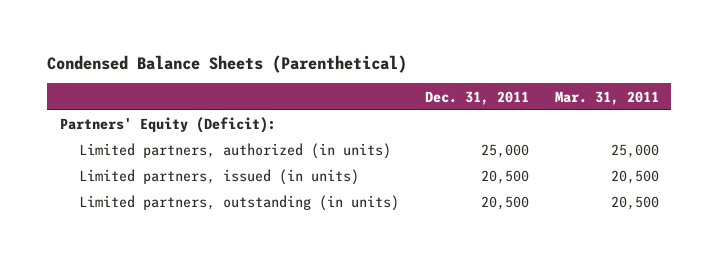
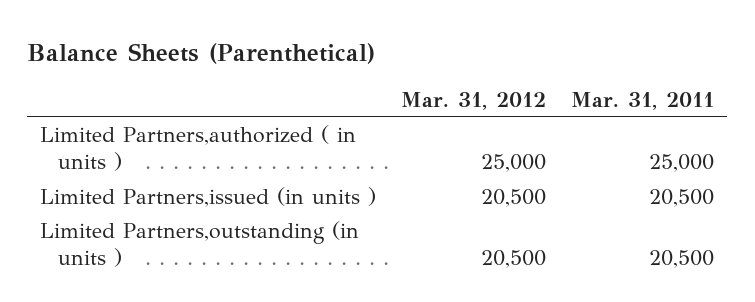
- Condensed Balance Sheets (Parenthetical)
+ Balance Sheets (Parenthetical)
- | Dec. 31, 2011 | Mar. 31, 2011
+ | Mar. 31, 2012 | Mar. 31, 2011
- Partners' Equity (Deficit):
- Limited partners, authorized (in units) | 25,000 | 25,000
- Limited partners, issued (in units) | 20,500 | 20,500
- Limited partners, outstanding (in units) | 20,500 | 20,500
+ Limited Partners,authorized ( in units ) | 25,000 | 25,000
+ Limited Partners,issued (in units ) | 20,500 | 20,500
+ Limited Partners,outstanding (in units ) | 20,500 | 20,500

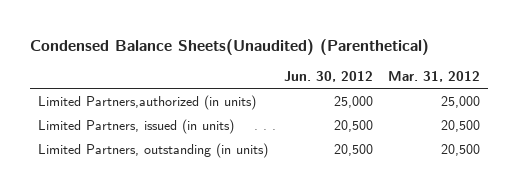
- Balance Sheets (Parenthetical)
+ Condensed Balance Sheets(Unaudited) (Parenthetical)
- | Mar. 31, 2012 | Mar. 31, 2011
+ | Jun. 30, 2012 | Mar. 31, 2012
- Limited Partners,authorized ( in units ) | 25,000 | 25,000
- Limited Partners,issued (in units ) | 20,500 | 20,500
- Limited Partners,outstanding (in units ) | 20,500 | 20,500
+ Limited Partners,authorized (in units) | 25,000 | 25,000
+ Limited Partners, issued (in units) | 20,500 | 20,500
+ Limited Partners, outstanding (in units) | 20,500 | 20,500

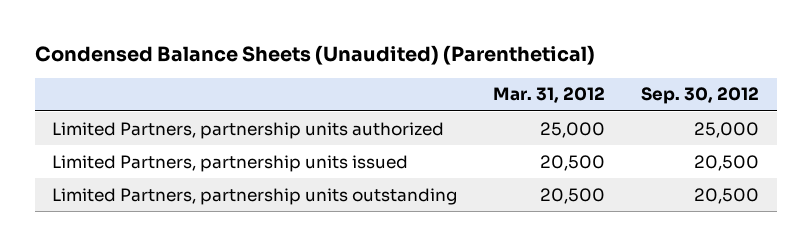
- Condensed Balance Sheets(Unaudited) (Parenthetical)
+ Condensed Balance Sheets (Unaudited) (Parenthetical)
- | Jun. 30, 2012 | Mar. 31, 2012
+ | Mar. 31, 2012 | Sep. 30, 2012
- Limited Partners,authorized (in units) | 25,000 | 25,000
- Limited Partners, issued (in units) | 20,500 | 20,500
- Limited Partners, outstanding (in units) | 20,500 | 20,500
+ Limited Partners, partnership units authorized | 25,000 | 25,000
+ Limited Partners, partnership units issued | 20,500 | 20,500
+ Limited Partners, partnership units outstanding | 20,500 | 20,500

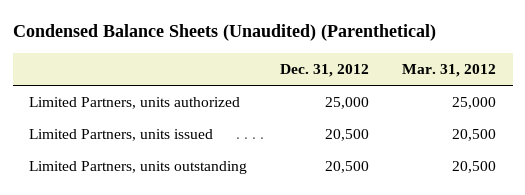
- | Mar. 31, 2012 | Sep. 30, 2012
+ | Dec. 31, 2012 | Mar. 31, 2012
- Limited Partners, partnership units authorized | 25,000 | 25,000
- Limited Partners, partnership units issued | 20,500 | 20,500
- Limited Partners, partnership units outstanding | 20,500 | 20,500
+ Limited Partners, units authorized | 25,000 | 25,000
+ Limited Partners, units issued | 20,500 | 20,500
+ Limited Partners, units outstanding | 20,500 | 20,500

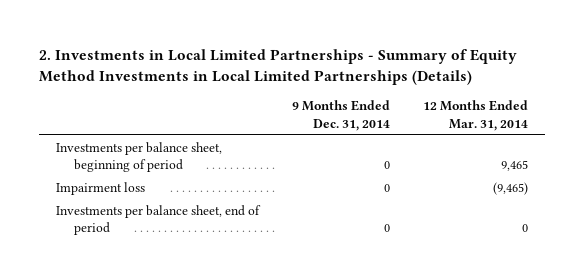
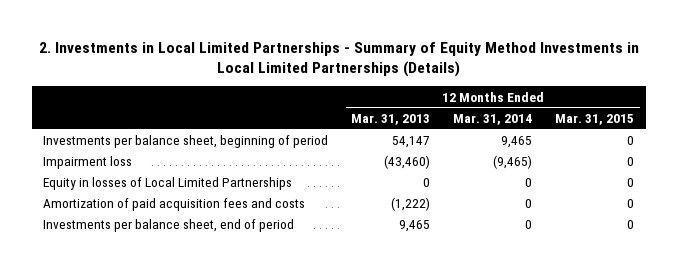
- | 9 Months Ended Dec. 31, 2014 | 12 Months Ended Mar. 31, 2014
+ | 12 Months Ended Mar. 31, 2013 | 12 Months Ended Mar. 31, 2014 | 12 Months Ended Mar. 31, 2015
+ Equity in losses of Local Limited Partnerships | 0 | 0 | 0
+ Amortization of paid acquisition fees and costs | (1,222) | 0 | 0

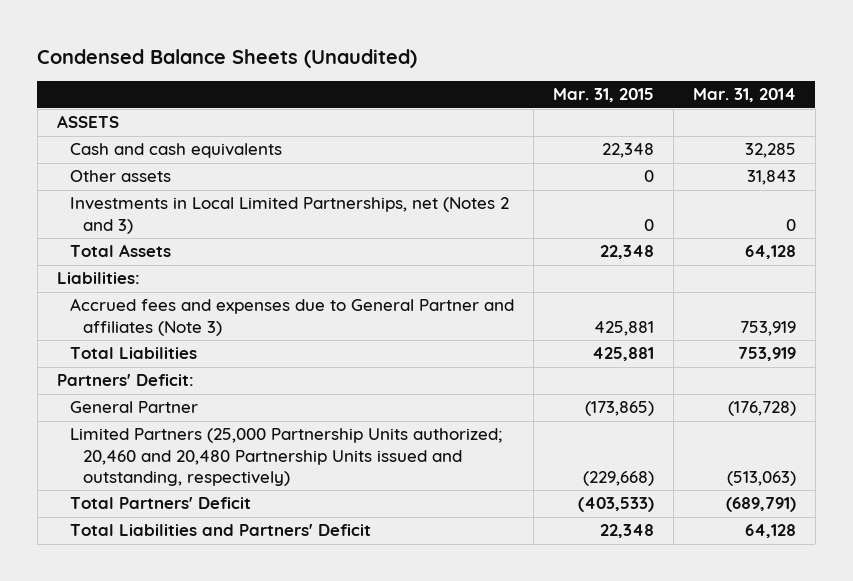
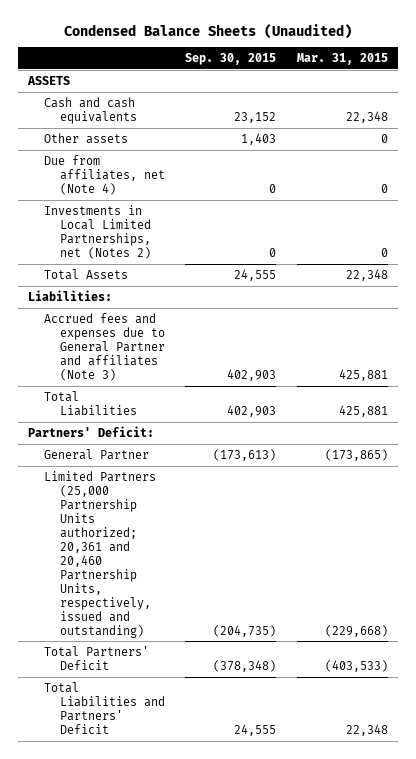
- | Mar. 31, 2015 | Mar. 31, 2014
+ | Sep. 30, 2015 | Mar. 31, 2015
- Investments in Local Limited Partnerships, net (Notes 2 and 3) | 0 | 0
+ Due from affiliates, net (Note 4) | 0 | 0
+ Investments in Local Limited Partnerships, net (Notes 2) | 0 | 0
- Limited Partners (25,000 Partnership Units authorized; 20,460 and 20,480 Partnership Units issued and outstanding, respectively) | (229,668) | (513,063)
+ Limited Partners (25,000 Partnership Units authorized; 20,361 and 20,460 Partnership Units, respectively, issued and outstanding) | (204,735) | (229,668)

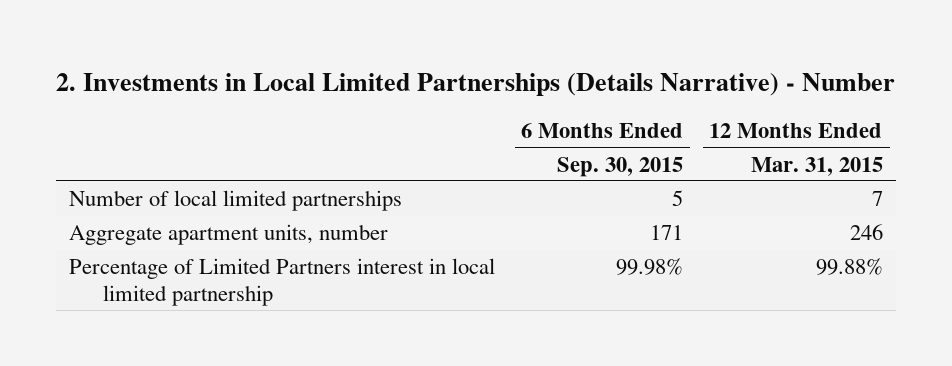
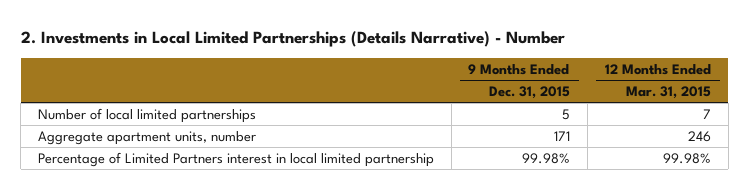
- | 6 Months Ended Sep. 30, 2015 | 12 Months Ended Mar. 31, 2015
+ | 9 Months Ended Dec. 31, 2015 | 12 Months Ended Mar. 31, 2015
- Percentage of Limited Partners interest in local limited partnership | 99.98% | 99.88%
+ Percentage of Limited Partners interest in local limited partnership | 99.98% | 99.98%

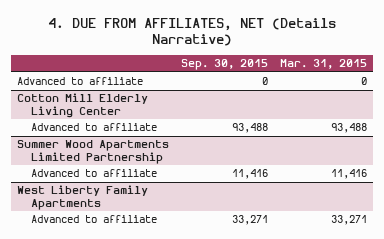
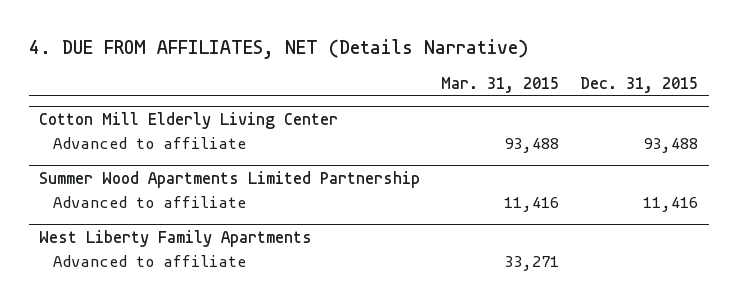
- | Sep. 30, 2015 | Mar. 31, 2015
+ | Mar. 31, 2015 | Dec. 31, 2015
- Advanced to affiliate | 0 | 0

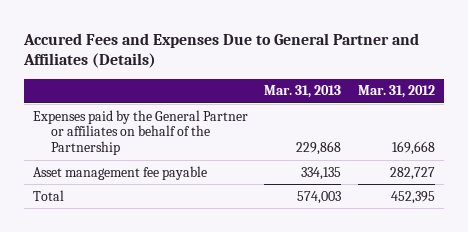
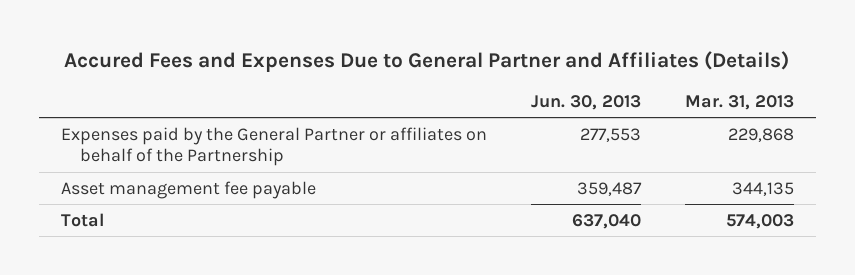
- | Mar. 31, 2013 | Mar. 31, 2012
+ | Jun. 30, 2013 | Mar. 31, 2013
- Asset management fee payable | 334,135 | 282,727
+ Asset management fee payable | 359,487 | 344,135

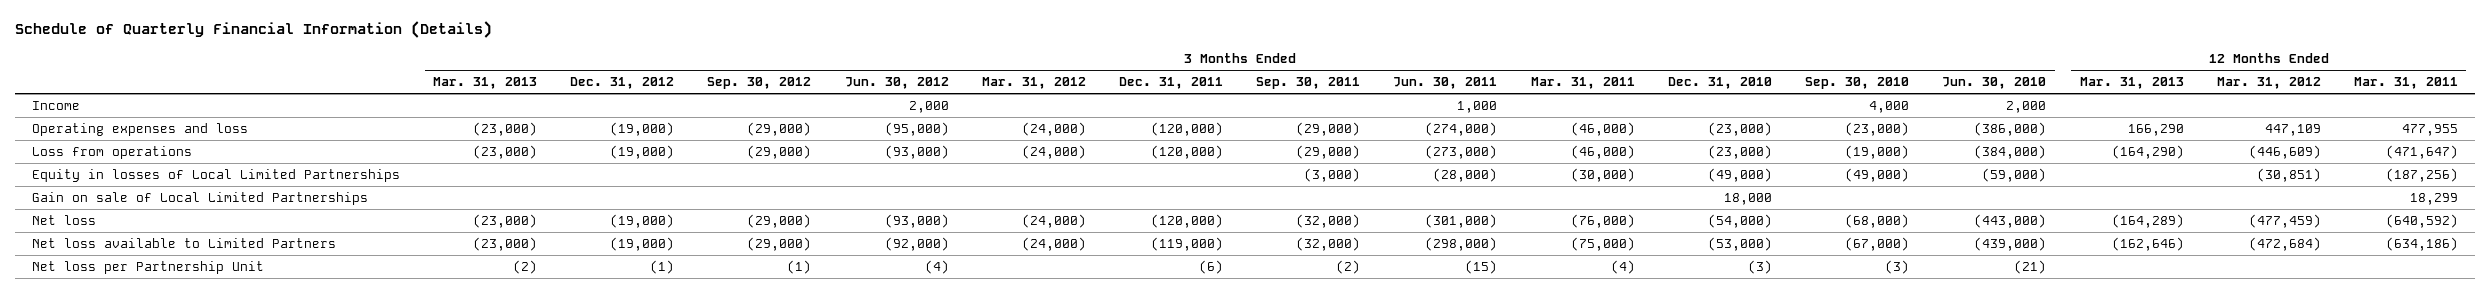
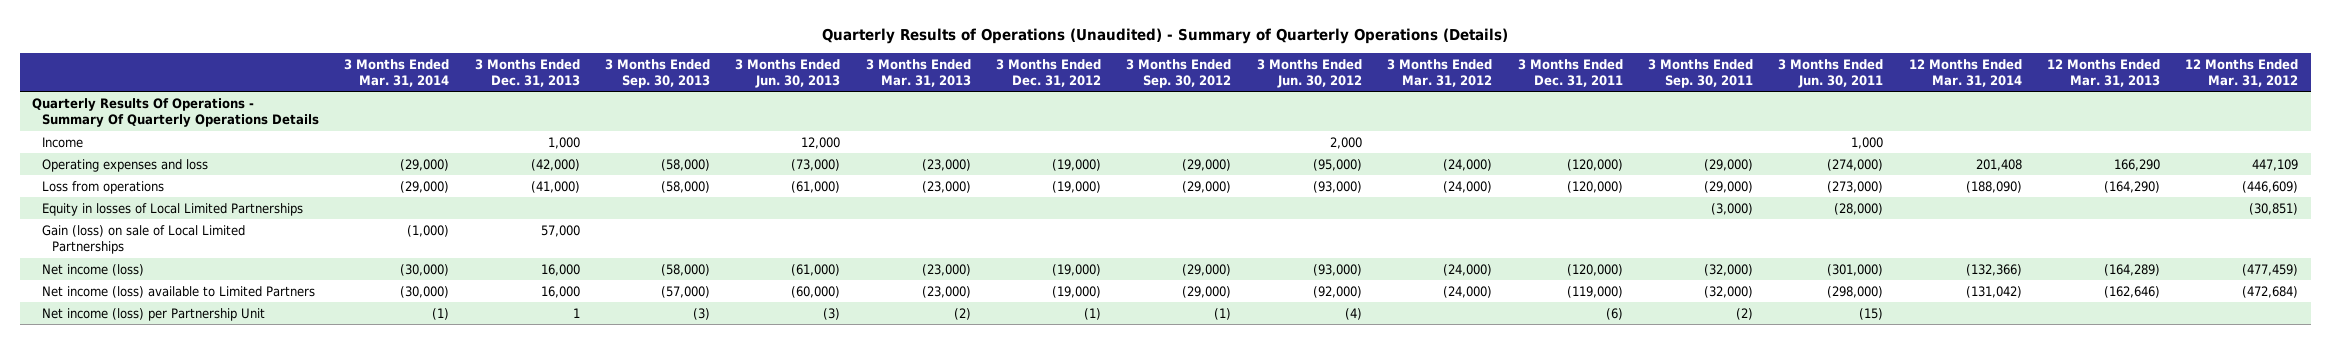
- Schedule of Quarterly Financial Information (Details)
+ Quarterly Results of Operations (Unaudited) - Summary of Quarterly Operations (Details)
- | 3 Months Ended Mar. 31, 2013 | 3 Months Ended Dec. 31, 2012 | 3 Months Ended Sep. 30, 2012 | 3 Months Ended Jun. 30, 2012 | 3 Months Ended Mar. 31, 2012 | 3 Months Ended Dec. 31, 2011 | 3 Months Ended Sep. 30, 2011 | 3 Months Ended Jun. 30, 2011 | 3 Months Ended Mar. 31, 2011 | 3 Months Ended Dec. 31, 2010 | 3 Months Ended Sep. 30, 2010 | 3 Months Ended Jun. 30, 2010 | 12 Months Ended Mar. 31, 2013 | 12 Months Ended Mar. 31, 2012 | 12 Months Ended Mar. 31, 2011
+ | 3 Months Ended Mar. 31, 2014 | 3 Months Ended Dec. 31, 2013 | 3 Months Ended Sep. 30, 2013 | 3 Months Ended Jun. 30, 2013 | 3 Months Ended Mar. 31, 2013 | 3 Months Ended Dec. 31, 2012 | 3 Months Ended Sep. 30, 2012 | 3 Months Ended Jun. 30, 2012 | 3 Months Ended Mar. 31, 2012 | 3 Months Ended Dec. 31, 2011 | 3 Months Ended Sep. 30, 2011 | 3 Months Ended Jun. 30, 2011 | 12 Months Ended Mar. 31, 2014 | 12 Months Ended Mar. 31, 2013 | 12 Months Ended Mar. 31, 2012
+ Quarterly Results Of Operations - Summary Of Quarterly Operations Details
- Gain on sale of Local Limited Partnerships | | | | | | | | | | 18,000 | | | | | 18,299
- Net loss | (23,000) | (19,000) | (29,000) | (93,000) | (24,000) | (120,000) | (32,000) | (301,000) | (76,000) | (54,000) | (68,000) | (443,000) | (164,289) | (477,459) | (640,592)
- Net loss available to Limited Partners | (23,000) | (19,000) | (29,000) | (92,000) | (24,000) | (119,000) | (32,000) | (298,000) | (75,000) | (53,000) | (67,000) | (439,000) | (162,646) | (472,684) | (634,186)
- Net loss per Partnership Unit | (2) | (1) | (1) | (4) | | (6) | (2) | (15) | (4) | (3) | (3) | (21) | | |
+ Gain (loss) on sale of Local Limited Partnerships | (1,000) | 57,000 | | | | | | | | | | | | |
+ Net income (loss) | (30,000) | 16,000 | (58,000) | (61,000) | (23,000) | (19,000) | (29,000) | (93,000) | (24,000) | (120,000) | (32,000) | (301,000) | (132,366) | (164,289) | (477,459)
+ Net income (loss) available to Limited Partners | (30,000) | 16,000 | (57,000) | (60,000) | (23,000) | (19,000) | (29,000) | (92,000) | (24,000) | (119,000) | (32,000) | (298,000) | (131,042) | (162,646) | (472,684)
+ Net income (loss) per Partnership Unit | (1) | 1 | (3) | (3) | (2) | (1) | (1) | (4) | | (6) | (2) | (15) | | |

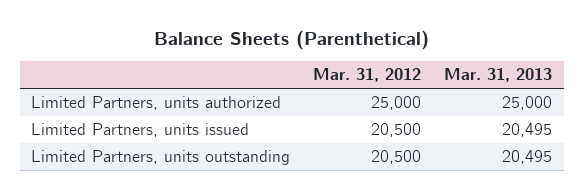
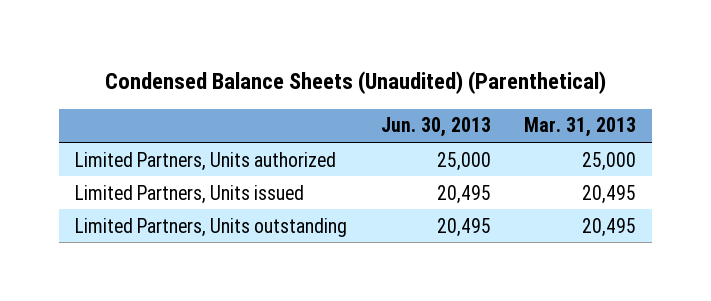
- Balance Sheets (Parenthetical)
+ Condensed Balance Sheets (Unaudited) (Parenthetical)
- | Mar. 31, 2012 | Mar. 31, 2013
+ | Jun. 30, 2013 | Mar. 31, 2013
- Limited Partners, units authorized | 25,000 | 25,000
- Limited Partners, units issued | 20,500 | 20,495
- Limited Partners, units outstanding | 20,500 | 20,495
+ Limited Partners, Units authorized | 25,000 | 25,000
+ Limited Partners, Units issued | 20,495 | 20,495
+ Limited Partners, Units outstanding | 20,495 | 20,495

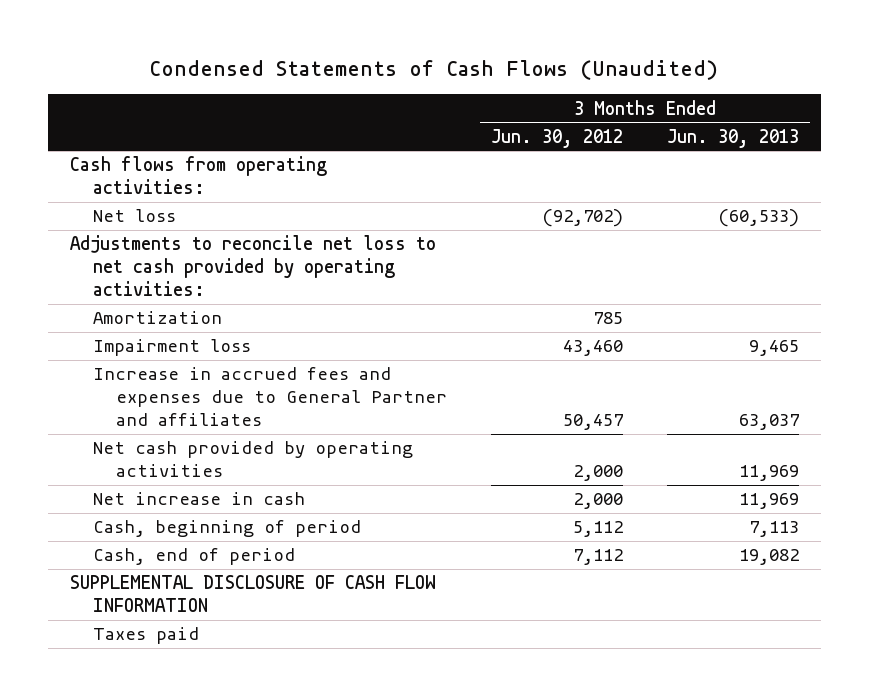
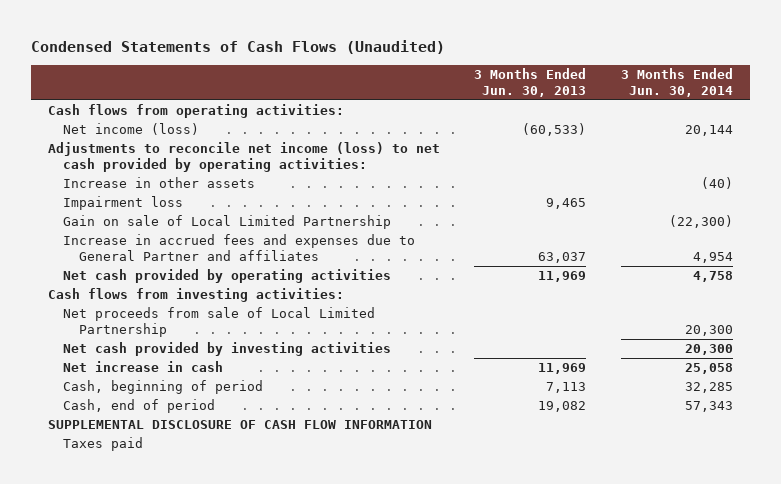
- | 3 Months Ended Jun. 30, 2012 | 3 Months Ended Jun. 30, 2013
+ | 3 Months Ended Jun. 30, 2013 | 3 Months Ended Jun. 30, 2014
- Net loss | (92,702) | (60,533)
- Adjustments to reconcile net loss to net cash provided by operating activities:
- Amortization | 785 |
+ Net income (loss) | (60,533) | 20,144
+ Adjustments to reconcile net income (loss) to net cash provided by operating activities:
+ Increase in other assets | | (40)
+ Gain on sale of Local Limited Partnership | | (22,300)
+ Cash flows from investing activities:
+ Net proceeds from sale of Local Limited Partnership | | 20,300
+ Net cash provided by investing activities | | 20,300

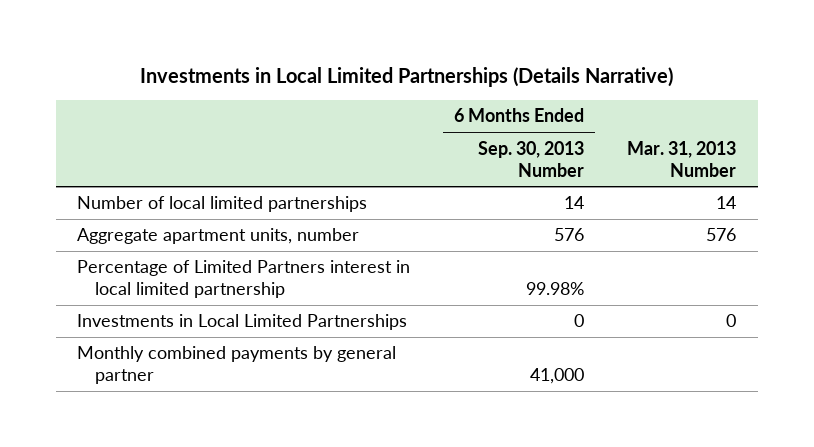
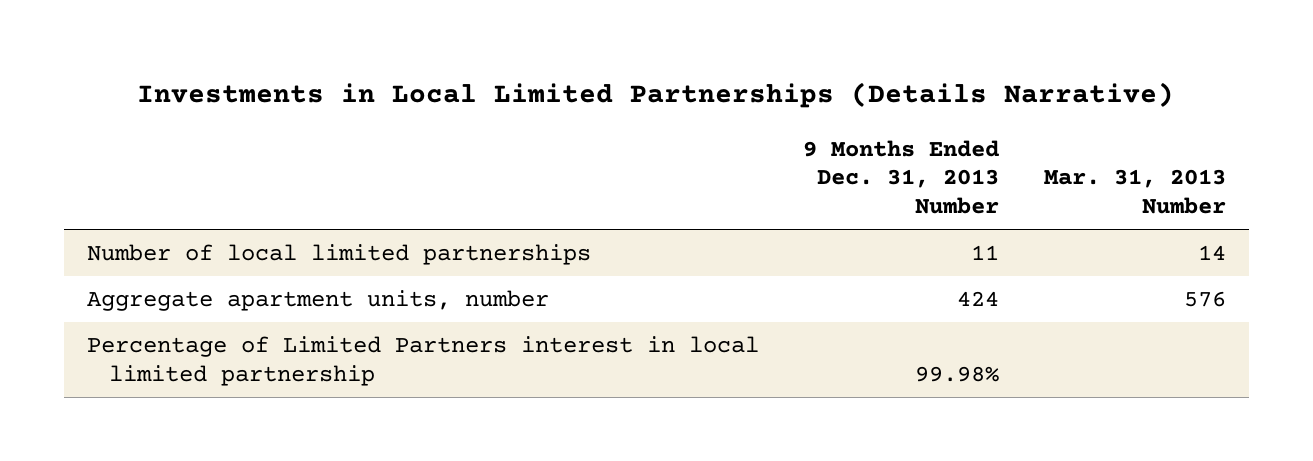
- | 6 Months Ended Sep. 30, 2013 Number | Mar. 31, 2013 Number
+ | 9 Months Ended Dec. 31, 2013 Number | Mar. 31, 2013 Number
- Investments in Local Limited Partnerships | 0 | 0
- Monthly combined payments by general partner | 41,000 |

